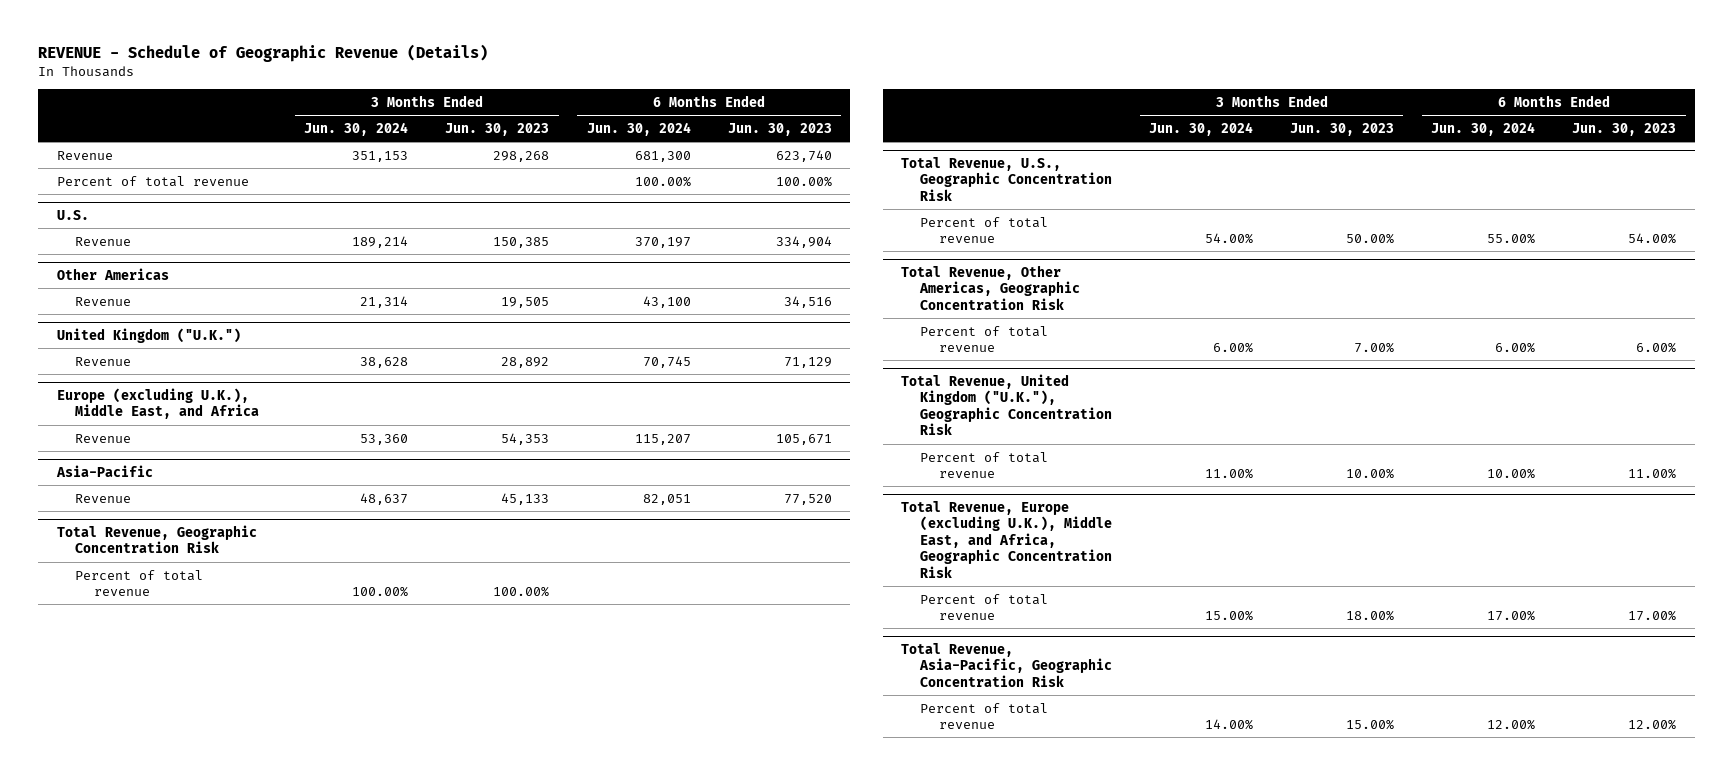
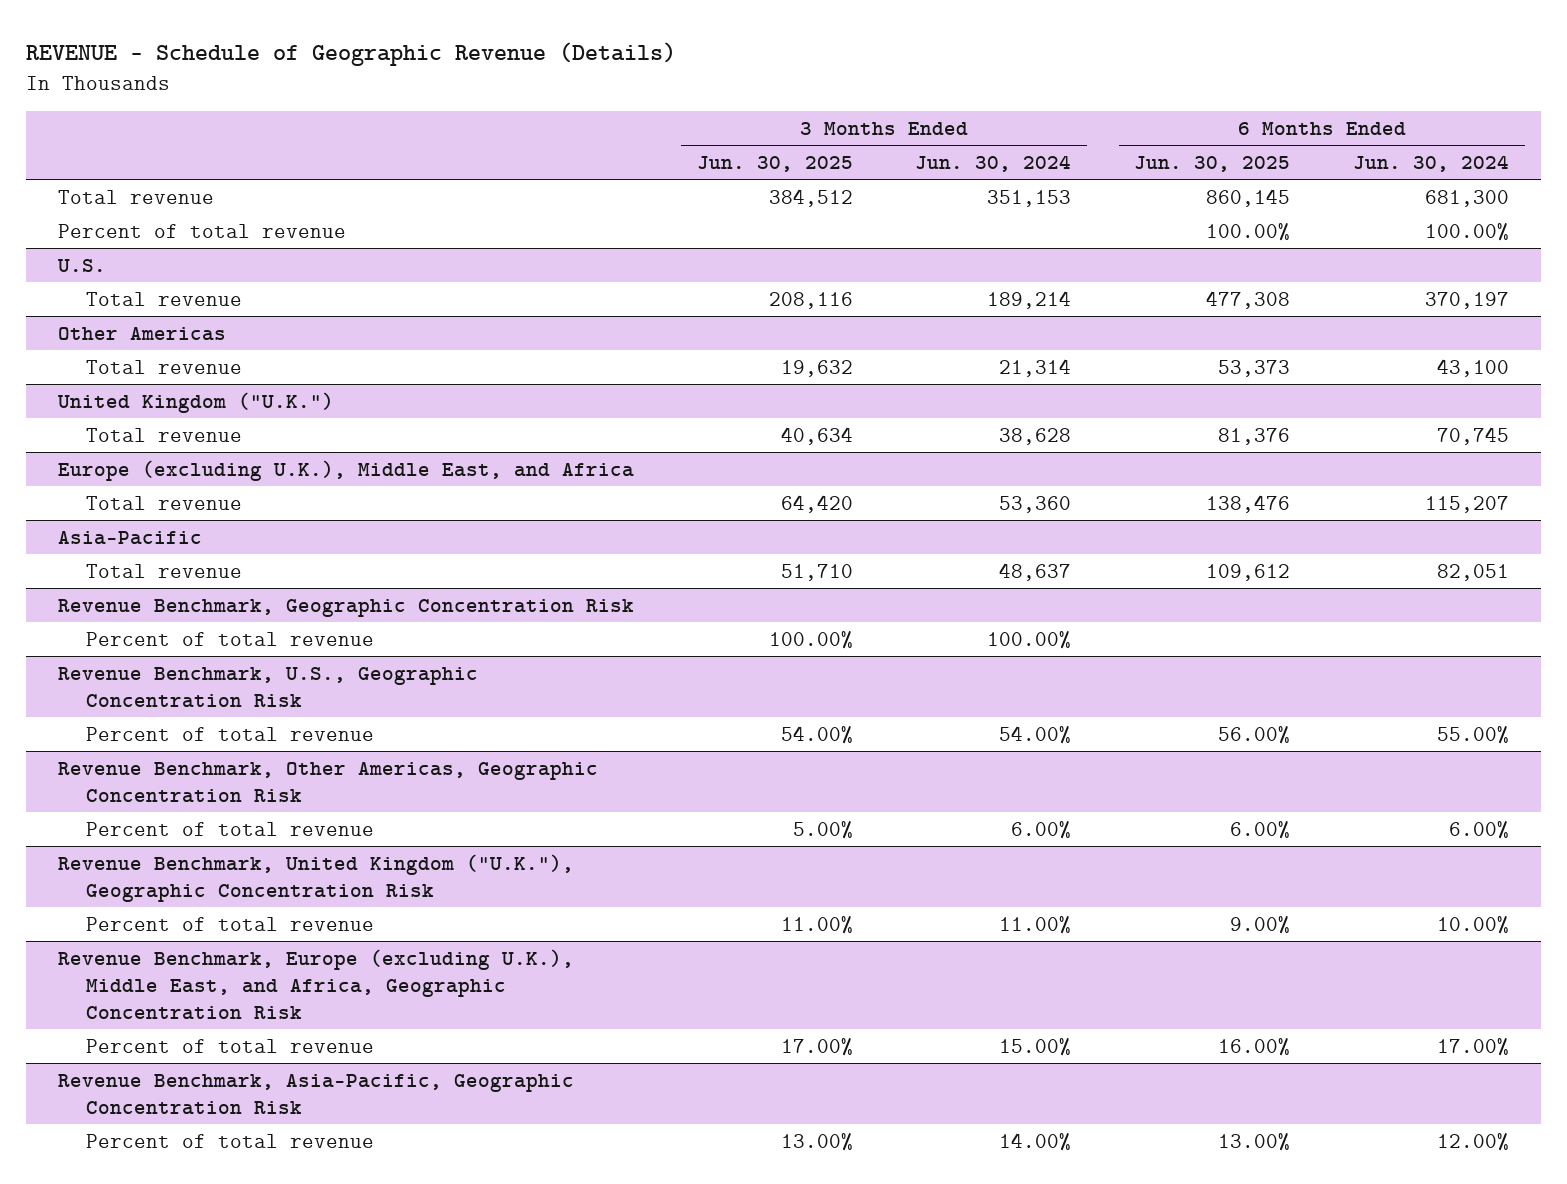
- | 3 Months Ended Jun. 30, 2024 | 3 Months Ended Jun. 30, 2023 | 6 Months Ended Jun. 30, 2024 | 6 Months Ended Jun. 30, 2023
+ | 3 Months Ended Jun. 30, 2025 | 3 Months Ended Jun. 30, 2024 | 6 Months Ended Jun. 30, 2025 | 6 Months Ended Jun. 30, 2024
- Revenue | 351,153 | 298,268 | 681,300 | 623,740
+ Total revenue | 384,512 | 351,153 | 860,145 | 681,300
@ U.S.
- Revenue | 189,214 | 150,385 | 370,197 | 334,904
+ Total revenue | 208,116 | 189,214 | 477,308 | 370,197
@ Other Americas
- Revenue | 21,314 | 19,505 | 43,100 | 34,516
+ Total revenue | 19,632 | 21,314 | 53,373 | 43,100
@ United Kingdom ("U.K.")
- Revenue | 38,628 | 28,892 | 70,745 | 71,129
+ Total revenue | 40,634 | 38,628 | 81,376 | 70,745
@ Europe (excluding U.K.), Middle East, and Africa
- Revenue | 53,360 | 54,353 | 115,207 | 105,671
+ Total revenue | 64,420 | 53,360 | 138,476 | 115,207
@ Asia-Pacific
- Revenue | 48,637 | 45,133 | 82,051 | 77,520
- Total Revenue, Geographic Concentration Risk
@ Asia-Pacific
+ Total revenue | 51,710 | 48,637 | 109,612 | 82,051
+ Revenue Benchmark, Geographic Concentration Risk
- Total Revenue, U.S., Geographic Concentration Risk
+ Revenue Benchmark, U.S., Geographic Concentration Risk
- Total Revenue, Other Americas, Geographic Concentration Risk
+ Revenue Benchmark, Other Americas, Geographic Concentration Risk
- Total Revenue, United Kingdom ("U.K."), Geographic Concentration Risk
+ Revenue Benchmark, United Kingdom ("U.K."), Geographic Concentration Risk
- Total Revenue, Europe (excluding U.K.), Middle East, and Africa, Geographic Concentration Risk
+ Revenue Benchmark, Europe (excluding U.K.), Middle East, and Africa, Geographic Concentration Risk
- Total Revenue, Asia-Pacific, Geographic Concentration Risk
+ Revenue Benchmark, Asia-Pacific, Geographic Concentration Risk

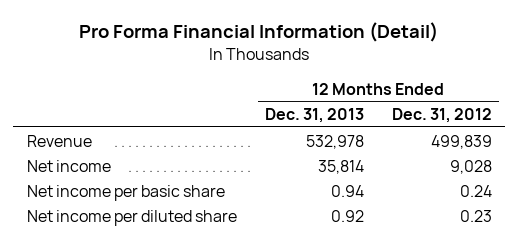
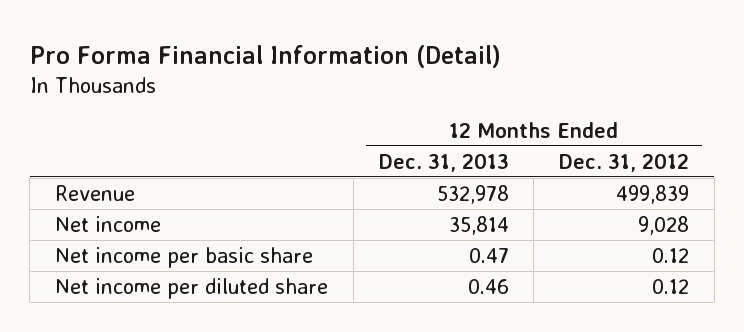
- Net income per basic share | 0.94 | 0.24
- Net income per diluted share | 0.92 | 0.23
+ Net income per basic share | 0.47 | 0.12
+ Net income per diluted share | 0.46 | 0.12

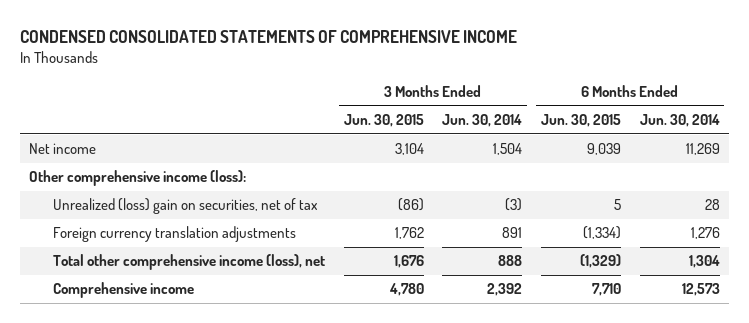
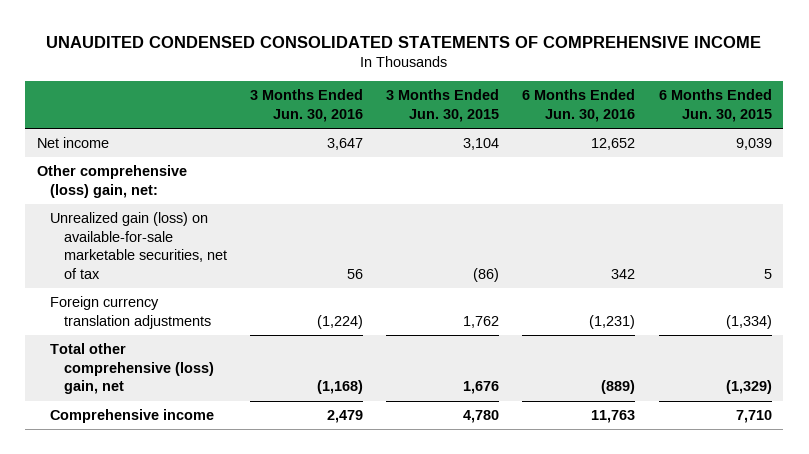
- CONDENSED CONSOLIDATED STATEMENTS OF COMPREHENSIVE INCOME
+ UNAUDITED CONDENSED CONSOLIDATED STATEMENTS OF COMPREHENSIVE INCOME
- | 3 Months Ended Jun. 30, 2015 | 3 Months Ended Jun. 30, 2014 | 6 Months Ended Jun. 30, 2015 | 6 Months Ended Jun. 30, 2014
+ | 3 Months Ended Jun. 30, 2016 | 3 Months Ended Jun. 30, 2015 | 6 Months Ended Jun. 30, 2016 | 6 Months Ended Jun. 30, 2015
- Other comprehensive income (loss):
- Unrealized (loss) gain on securities, net of tax | (86) | (3) | 5 | 28
+ Other comprehensive (loss) gain, net:
+ Unrealized gain (loss) on available-for-sale marketable securities, net of tax | 56 | (86) | 342 | 5
- Total other comprehensive income (loss), net | 1,676 | 888 | (1,329) | 1,304
+ Total other comprehensive (loss) gain, net | (1,168) | 1,676 | (889) | (1,329)

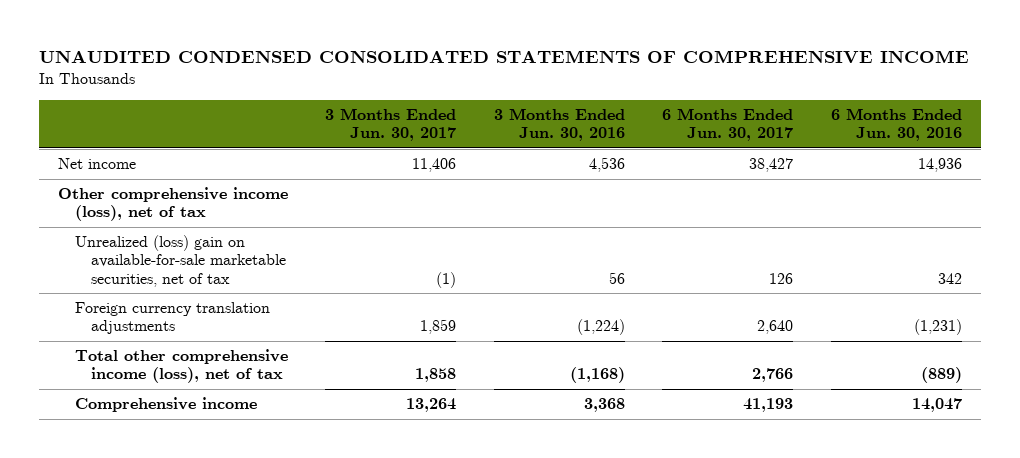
- | 3 Months Ended Jun. 30, 2016 | 3 Months Ended Jun. 30, 2015 | 6 Months Ended Jun. 30, 2016 | 6 Months Ended Jun. 30, 2015
+ | 3 Months Ended Jun. 30, 2017 | 3 Months Ended Jun. 30, 2016 | 6 Months Ended Jun. 30, 2017 | 6 Months Ended Jun. 30, 2016
- Net income | 3,647 | 3,104 | 12,652 | 9,039
- Other comprehensive (loss) gain, net:
- Unrealized gain (loss) on available-for-sale marketable securities, net of tax | 56 | (86) | 342 | 5
+ Net income | 11,406 | 4,536 | 38,427 | 14,936
+ Other comprehensive income (loss), net of tax
+ Unrealized (loss) gain on available-for-sale marketable securities, net of tax | (1) | 56 | 126 | 342
- Total other comprehensive (loss) gain, net | (1,168) | 1,676 | (889) | (1,329)
- Comprehensive income | 2,479 | 4,780 | 11,763 | 7,710
+ Total other comprehensive income (loss), net of tax | 1,858 | (1,168) | 2,766 | (889)
+ Comprehensive income | 13,264 | 3,368 | 41,193 | 14,047

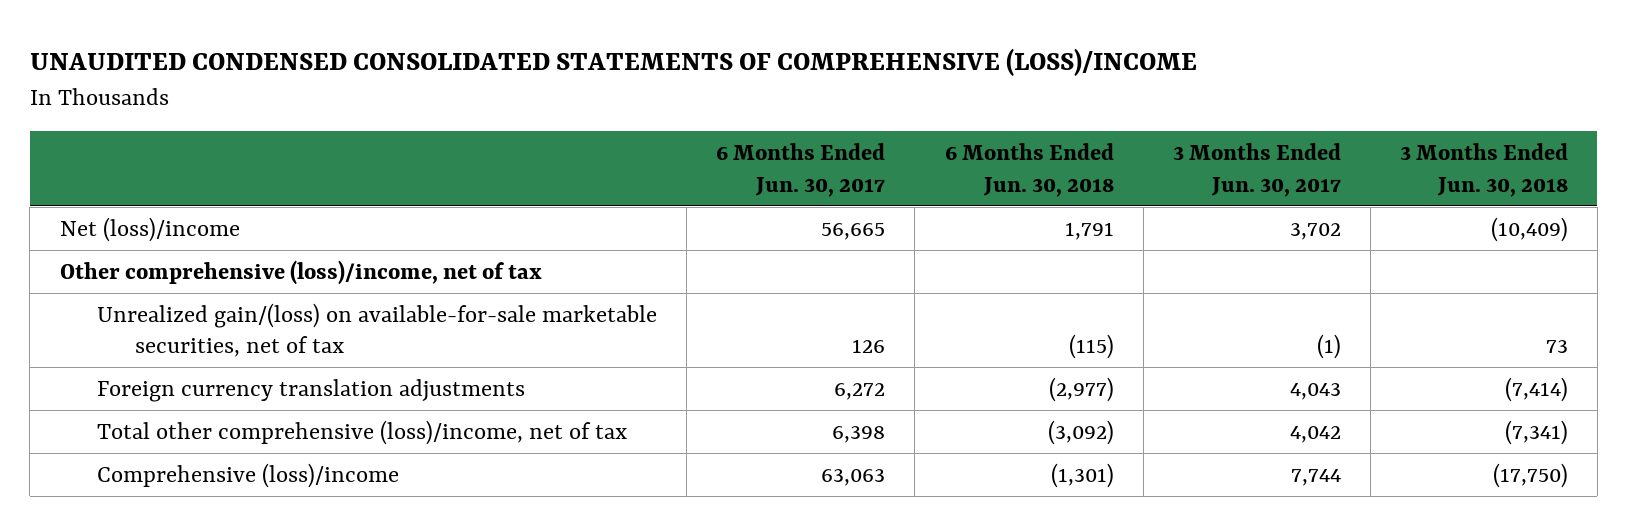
- UNAUDITED CONDENSED CONSOLIDATED STATEMENTS OF COMPREHENSIVE INCOME
+ UNAUDITED CONDENSED CONSOLIDATED STATEMENTS OF COMPREHENSIVE (LOSS)/INCOME
- | 3 Months Ended Jun. 30, 2017 | 3 Months Ended Jun. 30, 2016 | 6 Months Ended Jun. 30, 2017 | 6 Months Ended Jun. 30, 2016
+ | 6 Months Ended Jun. 30, 2017 | 6 Months Ended Jun. 30, 2018 | 3 Months Ended Jun. 30, 2017 | 3 Months Ended Jun. 30, 2018
- Net income | 11,406 | 4,536 | 38,427 | 14,936
- Other comprehensive income (loss), net of tax
- Unrealized (loss) gain on available-for-sale marketable securities, net of tax | (1) | 56 | 126 | 342
- Foreign currency translation adjustments | 1,859 | (1,224) | 2,640 | (1,231)
- Total other comprehensive income (loss), net of tax | 1,858 | (1,168) | 2,766 | (889)
- Comprehensive income | 13,264 | 3,368 | 41,193 | 14,047
+ Net (loss)/income | 56,665 | 1,791 | 3,702 | (10,409)
+ Other comprehensive (loss)/income, net of tax
+ Unrealized gain/(loss) on available-for-sale marketable securities, net of tax | 126 | (115) | (1) | 73
+ Foreign currency translation adjustments | 6,272 | (2,977) | 4,043 | (7,414)
+ Total other comprehensive (loss)/income, net of tax | 6,398 | (3,092) | 4,042 | (7,341)
+ Comprehensive (loss)/income | 63,063 | (1,301) | 7,744 | (17,750)

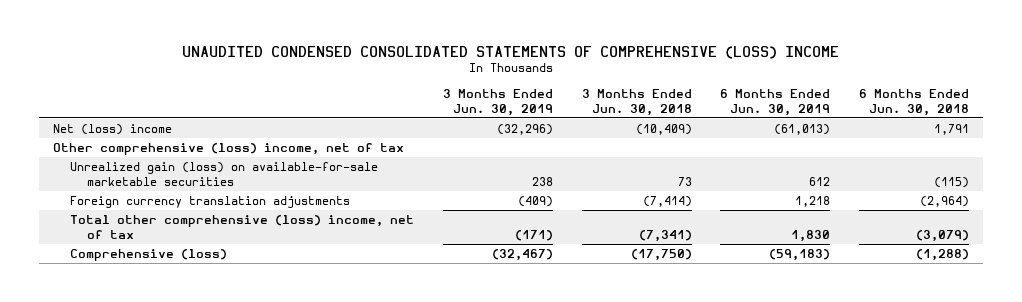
- UNAUDITED CONDENSED CONSOLIDATED STATEMENTS OF COMPREHENSIVE (LOSS)/INCOME
+ UNAUDITED CONDENSED CONSOLIDATED STATEMENTS OF COMPREHENSIVE (LOSS) INCOME
- | 6 Months Ended Jun. 30, 2017 | 6 Months Ended Jun. 30, 2018 | 3 Months Ended Jun. 30, 2017 | 3 Months Ended Jun. 30, 2018
+ | 3 Months Ended Jun. 30, 2019 | 3 Months Ended Jun. 30, 2018 | 6 Months Ended Jun. 30, 2019 | 6 Months Ended Jun. 30, 2018
- Net (loss)/income | 56,665 | 1,791 | 3,702 | (10,409)
- Other comprehensive (loss)/income, net of tax
- Unrealized gain/(loss) on available-for-sale marketable securities, net of tax | 126 | (115) | (1) | 73
- Foreign currency translation adjustments | 6,272 | (2,977) | 4,043 | (7,414)
- Total other comprehensive (loss)/income, net of tax | 6,398 | (3,092) | 4,042 | (7,341)
- Comprehensive (loss)/income | 63,063 | (1,301) | 7,744 | (17,750)
+ Net (loss) income | (32,296) | (10,409) | (61,013) | 1,791
+ Other comprehensive (loss) income, net of tax
+ Unrealized gain (loss) on available-for-sale marketable securities | 238 | 73 | 612 | (115)
+ Foreign currency translation adjustments | (409) | (7,414) | 1,218 | (2,964)
+ Total other comprehensive (loss) income, net of tax | (171) | (7,341) | 1,830 | (3,079)
+ Comprehensive (loss) | (32,467) | (17,750) | (59,183) | (1,288)

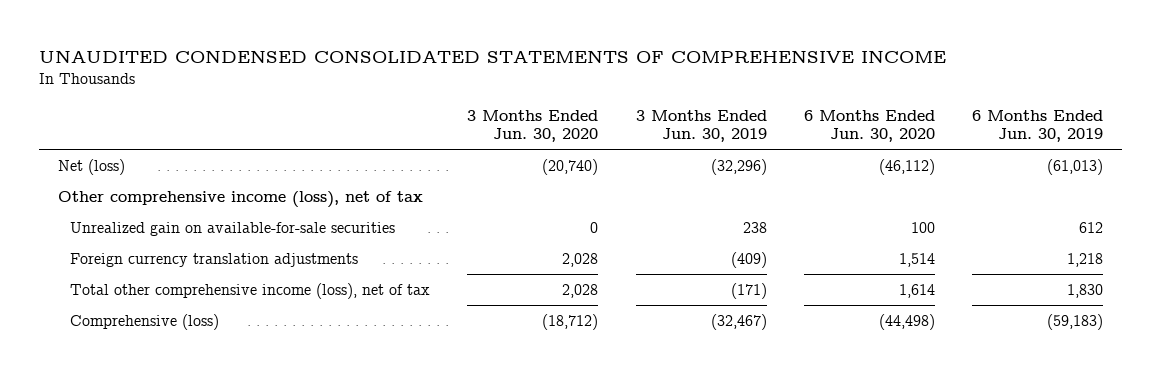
- UNAUDITED CONDENSED CONSOLIDATED STATEMENTS OF COMPREHENSIVE (LOSS) INCOME
+ UNAUDITED CONDENSED CONSOLIDATED STATEMENTS OF COMPREHENSIVE INCOME
- | 3 Months Ended Jun. 30, 2019 | 3 Months Ended Jun. 30, 2018 | 6 Months Ended Jun. 30, 2019 | 6 Months Ended Jun. 30, 2018
+ | 3 Months Ended Jun. 30, 2020 | 3 Months Ended Jun. 30, 2019 | 6 Months Ended Jun. 30, 2020 | 6 Months Ended Jun. 30, 2019
- Net (loss) income | (32,296) | (10,409) | (61,013) | 1,791
- Other comprehensive (loss) income, net of tax
- Unrealized gain (loss) on available-for-sale marketable securities | 238 | 73 | 612 | (115)
+ Net (loss) | (20,740) | (32,296) | (46,112) | (61,013)
+ Other comprehensive income (loss), net of tax
+ Unrealized gain on available-for-sale securities | 0 | 238 | 100 | 612
- Total other comprehensive (loss) income, net of tax | (171) | (7,341) | 1,830 | (3,079)
+ Total other comprehensive income (loss), net of tax | 2,028 | (171) | 1,614 | 1,830

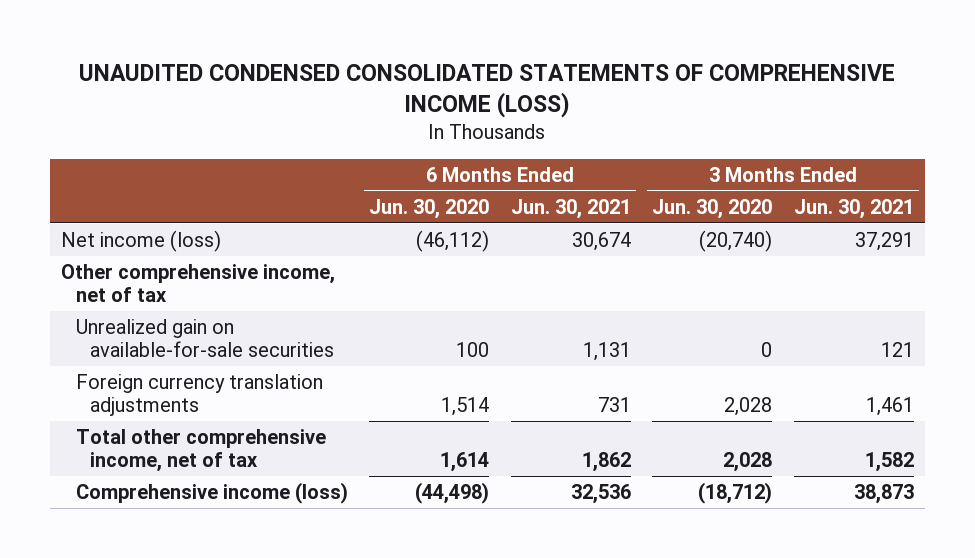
- UNAUDITED CONDENSED CONSOLIDATED STATEMENTS OF COMPREHENSIVE INCOME
+ UNAUDITED CONDENSED CONSOLIDATED STATEMENTS OF COMPREHENSIVE INCOME (LOSS)
- | 3 Months Ended Jun. 30, 2020 | 3 Months Ended Jun. 30, 2019 | 6 Months Ended Jun. 30, 2020 | 6 Months Ended Jun. 30, 2019
+ | 6 Months Ended Jun. 30, 2020 | 6 Months Ended Jun. 30, 2021 | 3 Months Ended Jun. 30, 2020 | 3 Months Ended Jun. 30, 2021
- Net (loss) | (20,740) | (32,296) | (46,112) | (61,013)
- Other comprehensive income (loss), net of tax
+ Net income (loss) | (46,112) | 30,674 | (20,740) | 37,291
+ Other comprehensive income, net of tax
- Total other comprehensive income (loss), net of tax | 2,028 | (171) | 1,614 | 1,830
- Comprehensive (loss) | (18,712) | (32,467) | (44,498) | (59,183)
+ Total other comprehensive income, net of tax | 1,614 | 1,862 | 2,028 | 1,582
+ Comprehensive income (loss) | (44,498) | 32,536 | (18,712) | 38,873

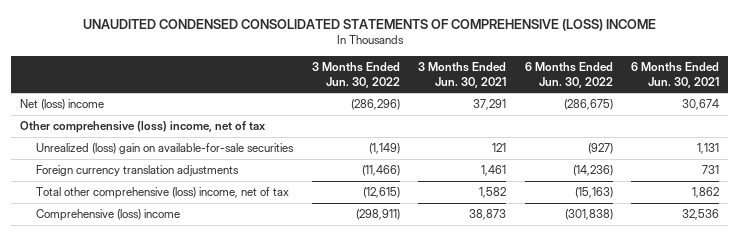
- UNAUDITED CONDENSED CONSOLIDATED STATEMENTS OF COMPREHENSIVE INCOME (LOSS)
+ UNAUDITED CONDENSED CONSOLIDATED STATEMENTS OF COMPREHENSIVE (LOSS) INCOME
- | 6 Months Ended Jun. 30, 2020 | 6 Months Ended Jun. 30, 2021 | 3 Months Ended Jun. 30, 2020 | 3 Months Ended Jun. 30, 2021
+ | 3 Months Ended Jun. 30, 2022 | 3 Months Ended Jun. 30, 2021 | 6 Months Ended Jun. 30, 2022 | 6 Months Ended Jun. 30, 2021
- Net income (loss) | (46,112) | 30,674 | (20,740) | 37,291
- Other comprehensive income, net of tax
- Unrealized gain on available-for-sale securities | 100 | 1,131 | 0 | 121
+ Net (loss) income | (286,296) | 37,291 | (286,675) | 30,674
+ Other comprehensive (loss) income, net of tax
+ Unrealized (loss) gain on available-for-sale securities | (1,149) | 121 | (927) | 1,131
- Total other comprehensive income, net of tax | 1,614 | 1,862 | 2,028 | 1,582
- Comprehensive income (loss) | (44,498) | 32,536 | (18,712) | 38,873
+ Total other comprehensive (loss) income, net of tax | (12,615) | 1,582 | (15,163) | 1,862
+ Comprehensive (loss) income | (298,911) | 38,873 | (301,838) | 32,536

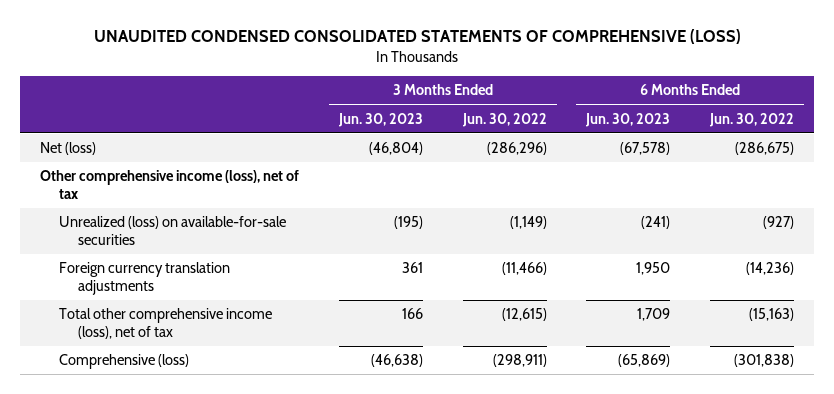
- UNAUDITED CONDENSED CONSOLIDATED STATEMENTS OF COMPREHENSIVE (LOSS) INCOME
+ UNAUDITED CONDENSED CONSOLIDATED STATEMENTS OF COMPREHENSIVE (LOSS)
- | 3 Months Ended Jun. 30, 2022 | 3 Months Ended Jun. 30, 2021 | 6 Months Ended Jun. 30, 2022 | 6 Months Ended Jun. 30, 2021
+ | 3 Months Ended Jun. 30, 2023 | 3 Months Ended Jun. 30, 2022 | 6 Months Ended Jun. 30, 2023 | 6 Months Ended Jun. 30, 2022
- Net (loss) income | (286,296) | 37,291 | (286,675) | 30,674
- Other comprehensive (loss) income, net of tax
- Unrealized (loss) gain on available-for-sale securities | (1,149) | 121 | (927) | 1,131
+ Net (loss) | (46,804) | (286,296) | (67,578) | (286,675)
+ Other comprehensive income (loss), net of tax
+ Unrealized (loss) on available-for-sale securities | (195) | (1,149) | (241) | (927)
- Total other comprehensive (loss) income, net of tax | (12,615) | 1,582 | (15,163) | 1,862
- Comprehensive (loss) income | (298,911) | 38,873 | (301,838) | 32,536
+ Total other comprehensive income (loss), net of tax | 166 | (12,615) | 1,709 | (15,163)
+ Comprehensive (loss) | (46,638) | (298,911) | (65,869) | (301,838)

